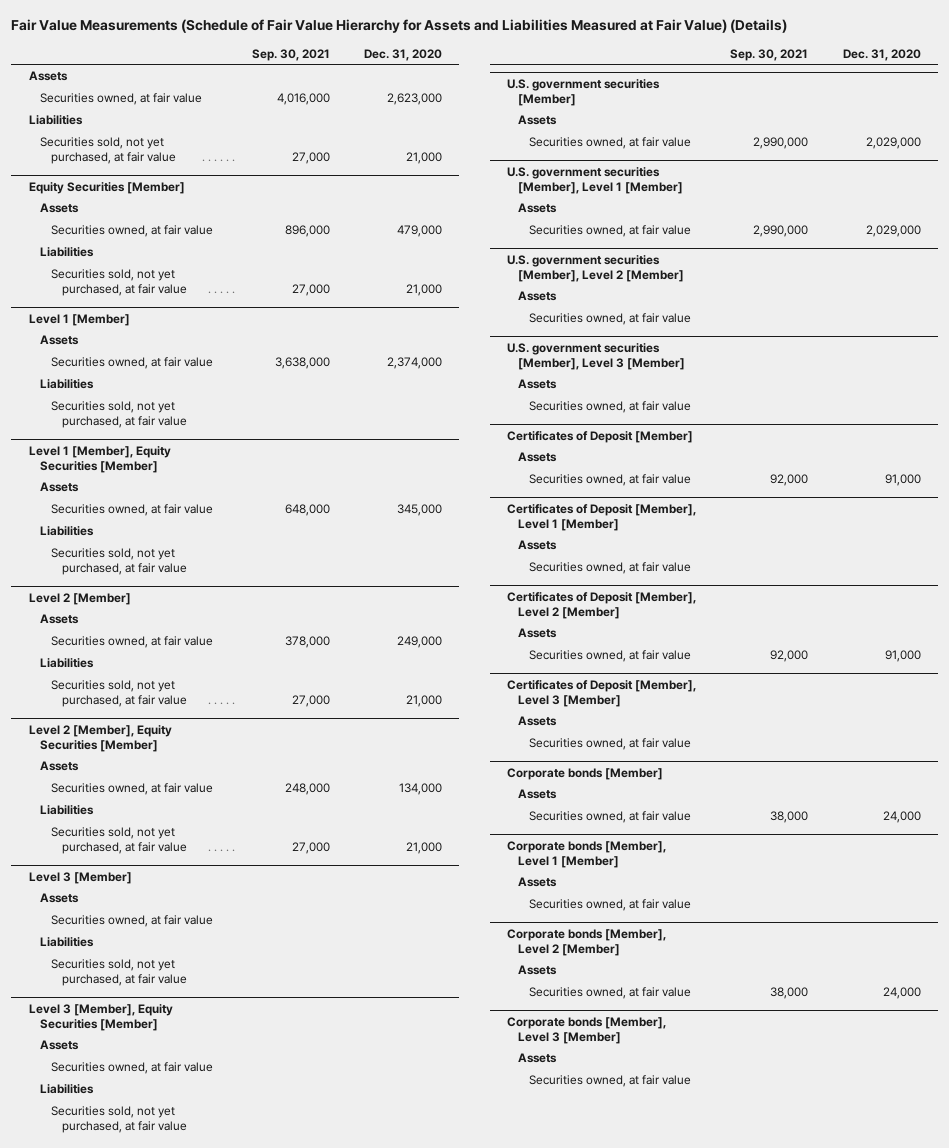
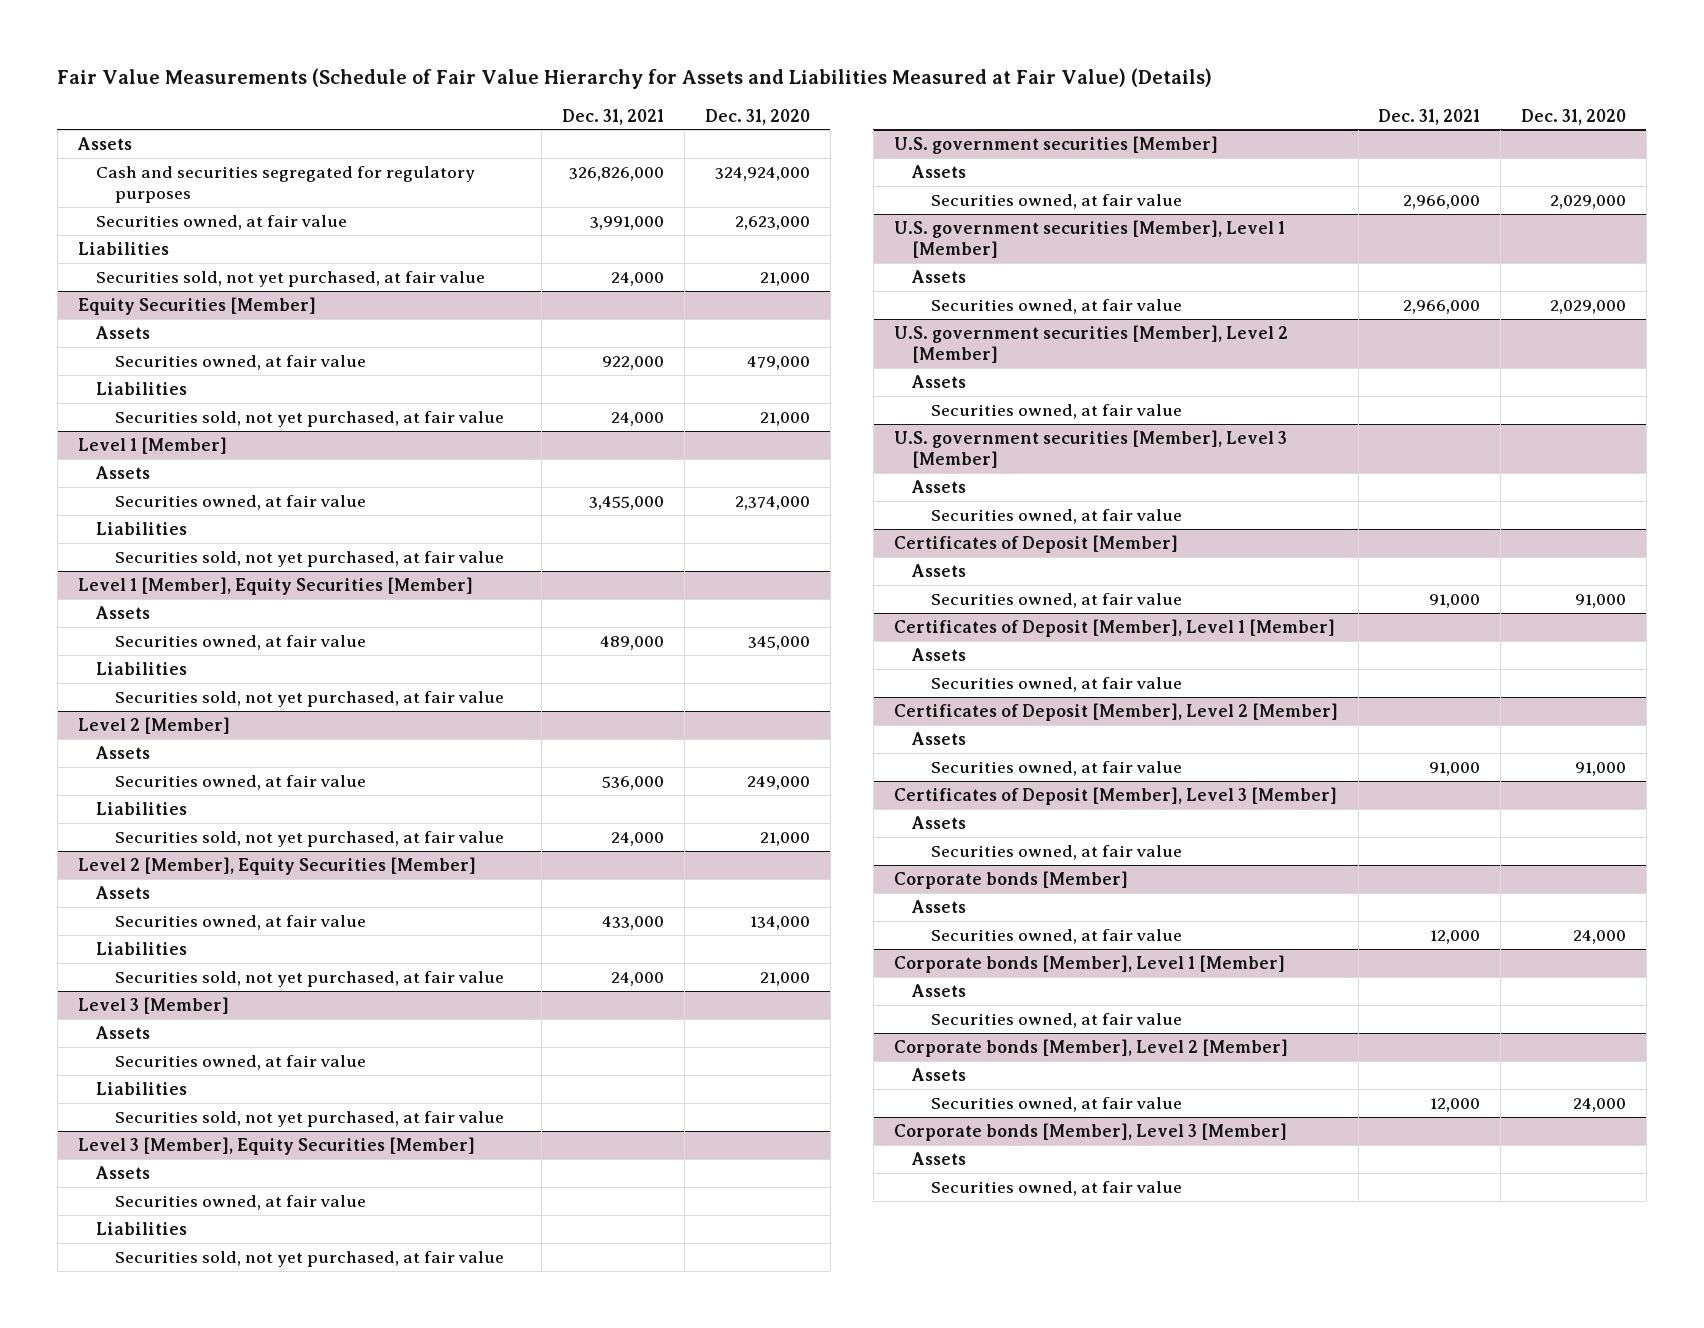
- | Sep. 30, 2021 | Dec. 31, 2020
+ | Dec. 31, 2021 | Dec. 31, 2020
+ Cash and securities segregated for regulatory purposes | 326,826,000 | 324,924,000

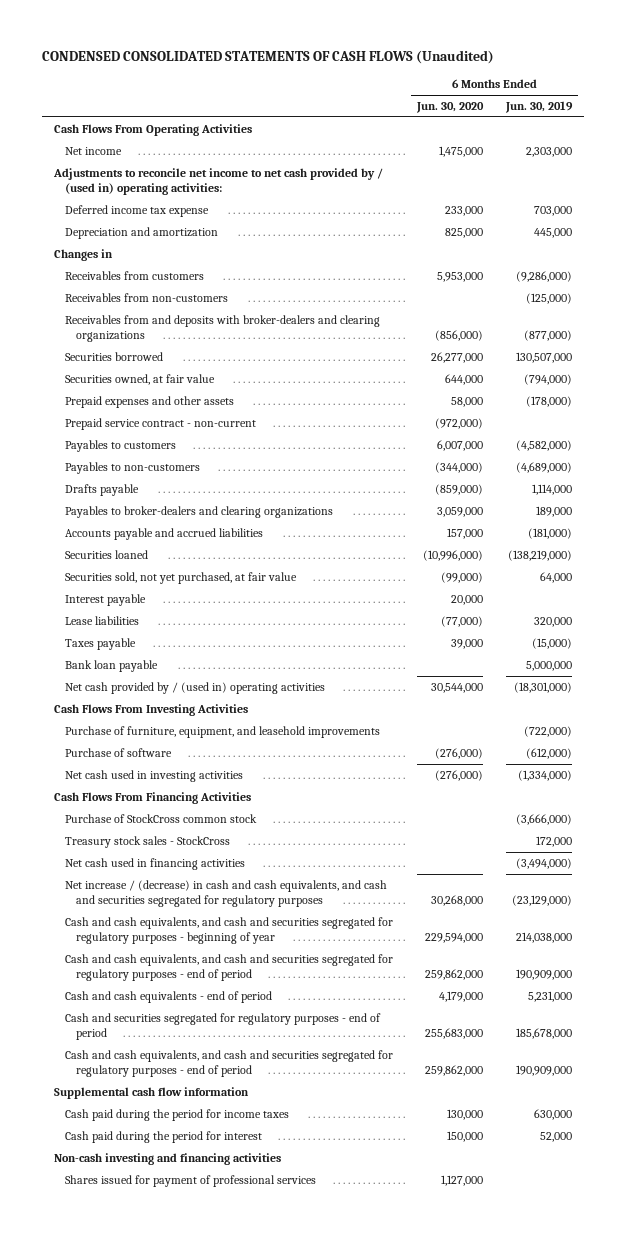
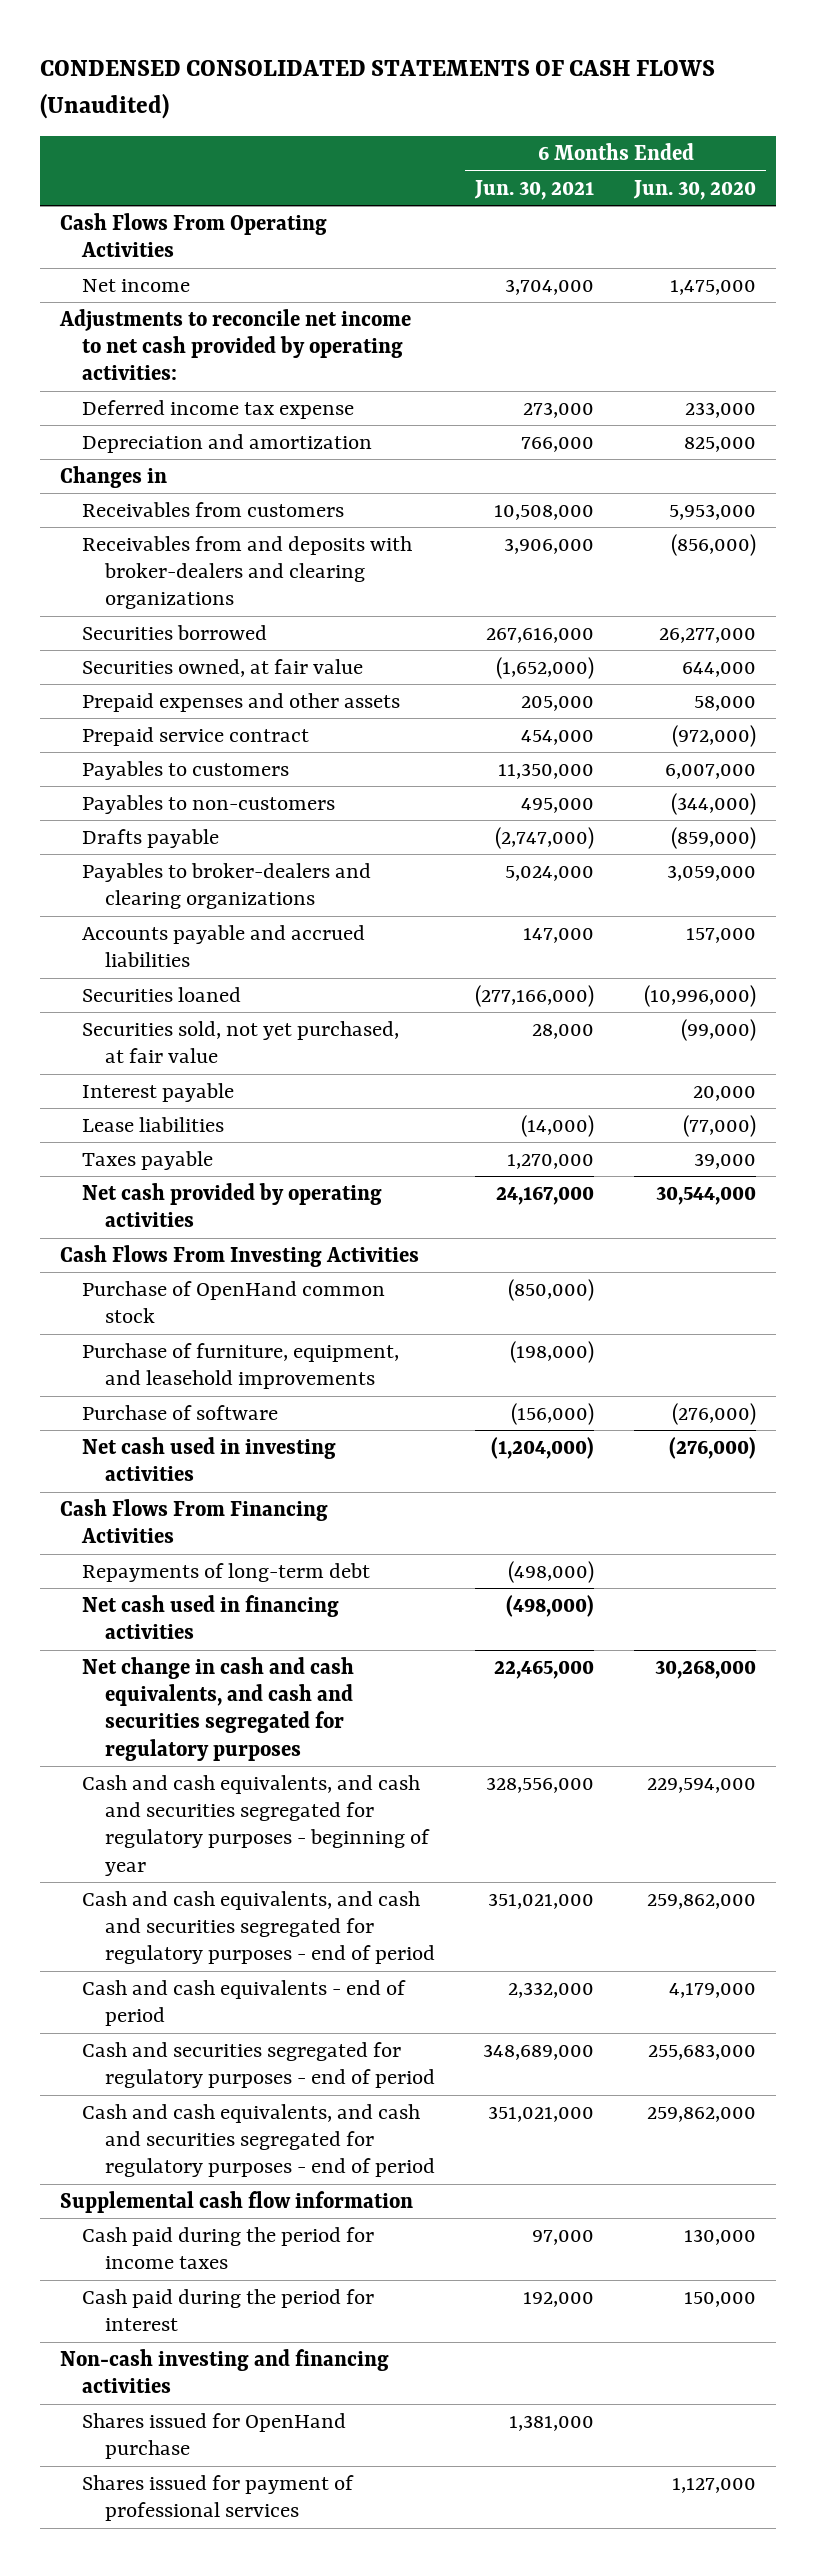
- | 6 Months Ended Jun. 30, 2020 | 6 Months Ended Jun. 30, 2019
+ | 6 Months Ended Jun. 30, 2021 | 6 Months Ended Jun. 30, 2020
- Adjustments to reconcile net income to net cash provided by / (used in) operating activities:
+ Adjustments to reconcile net income to net cash provided by operating activities:
- Receivables from non-customers | | (125,000)
- Prepaid service contract - non-current | (972,000) |
+ Prepaid service contract | 454,000 | (972,000)
- Bank loan payable | | 5,000,000
- Net cash provided by / (used in) operating activities | 30,544,000 | (18,301,000)
+ Net cash provided by operating activities | 24,167,000 | 30,544,000
+ Purchase of OpenHand common stock | (850,000) |
- Purchase of StockCross common stock | | (3,666,000)
- Treasury stock sales - StockCross | | 172,000
+ Repayments of long-term debt | (498,000) |
- Net increase / (decrease) in cash and cash equivalents, and cash and securities segregated for regulatory purposes | 30,268,000 | (23,129,000)
+ Net change in cash and cash equivalents, and cash and securities segregated for regulatory purposes | 22,465,000 | 30,268,000
+ Shares issued for OpenHand purchase | 1,381,000 |

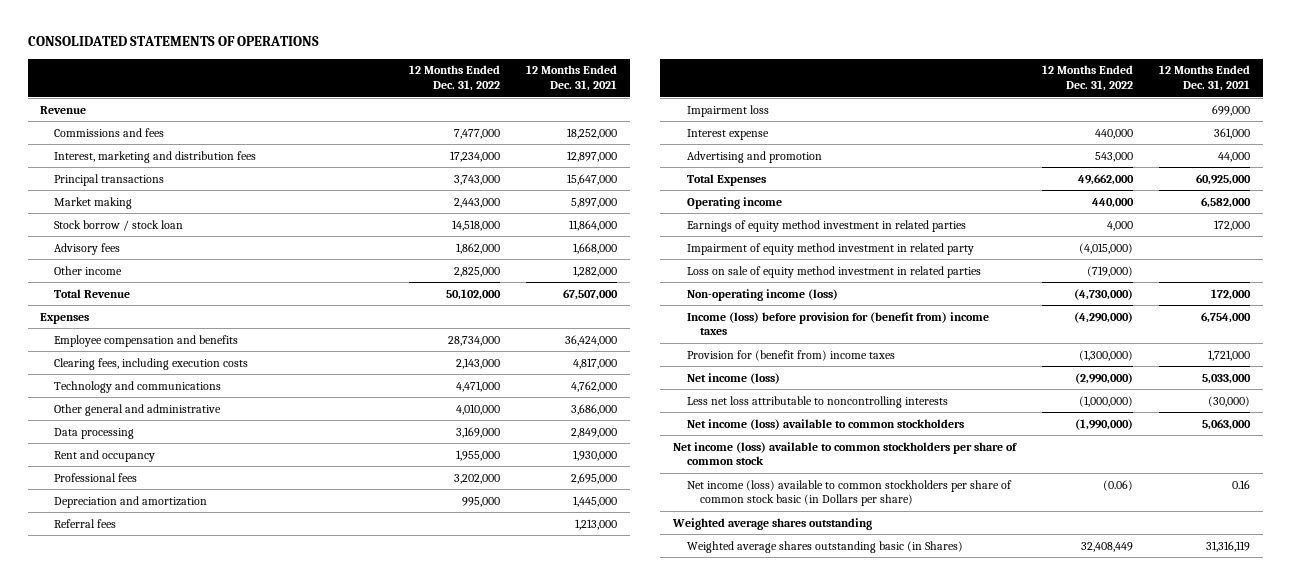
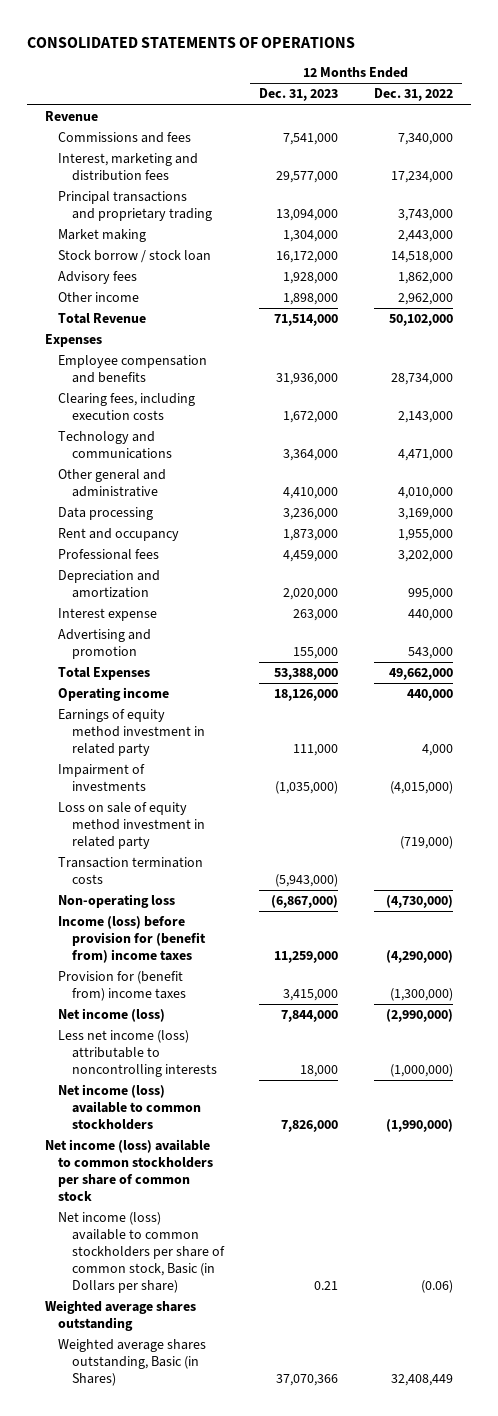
- | 12 Months Ended Dec. 31, 2022 | 12 Months Ended Dec. 31, 2021
+ | 12 Months Ended Dec. 31, 2023 | 12 Months Ended Dec. 31, 2022
- Commissions and fees | 7,477,000 | 18,252,000
+ Commissions and fees | 7,541,000 | 7,340,000
- Principal transactions | 3,743,000 | 15,647,000
+ Principal transactions and proprietary trading | 13,094,000 | 3,743,000
- Other income | 2,825,000 | 1,282,000
+ Other income | 1,898,000 | 2,962,000
- Referral fees | | 1,213,000
- Impairment loss | | 699,000
- Earnings of equity method investment in related parties | 4,000 | 172,000
- Impairment of equity method investment in related party | (4,015,000) |
- Loss on sale of equity method investment in related parties | (719,000) |
- Non-operating income (loss) | (4,730,000) | 172,000
+ Earnings of equity method investment in related party | 111,000 | 4,000
+ Impairment of investments | (1,035,000) | (4,015,000)
+ Loss on sale of equity method investment in related party | | (719,000)
+ Transaction termination costs | (5,943,000) |
+ Non-operating loss | (6,867,000) | (4,730,000)
- Less net loss attributable to noncontrolling interests | (1,000,000) | (30,000)
+ Less net income (loss) attributable to noncontrolling interests | 18,000 | (1,000,000)
- Net income (loss) available to common stockholders per share of common stock basic (in Dollars per share) | (0.06) | 0.16
+ Net income (loss) available to common stockholders per share of common stock, Basic (in Dollars per share) | 0.21 | (0.06)
- Weighted average shares outstanding basic (in Shares) | 32,408,449 | 31,316,119
+ Weighted average shares outstanding, Basic (in Shares) | 37,070,366 | 32,408,449

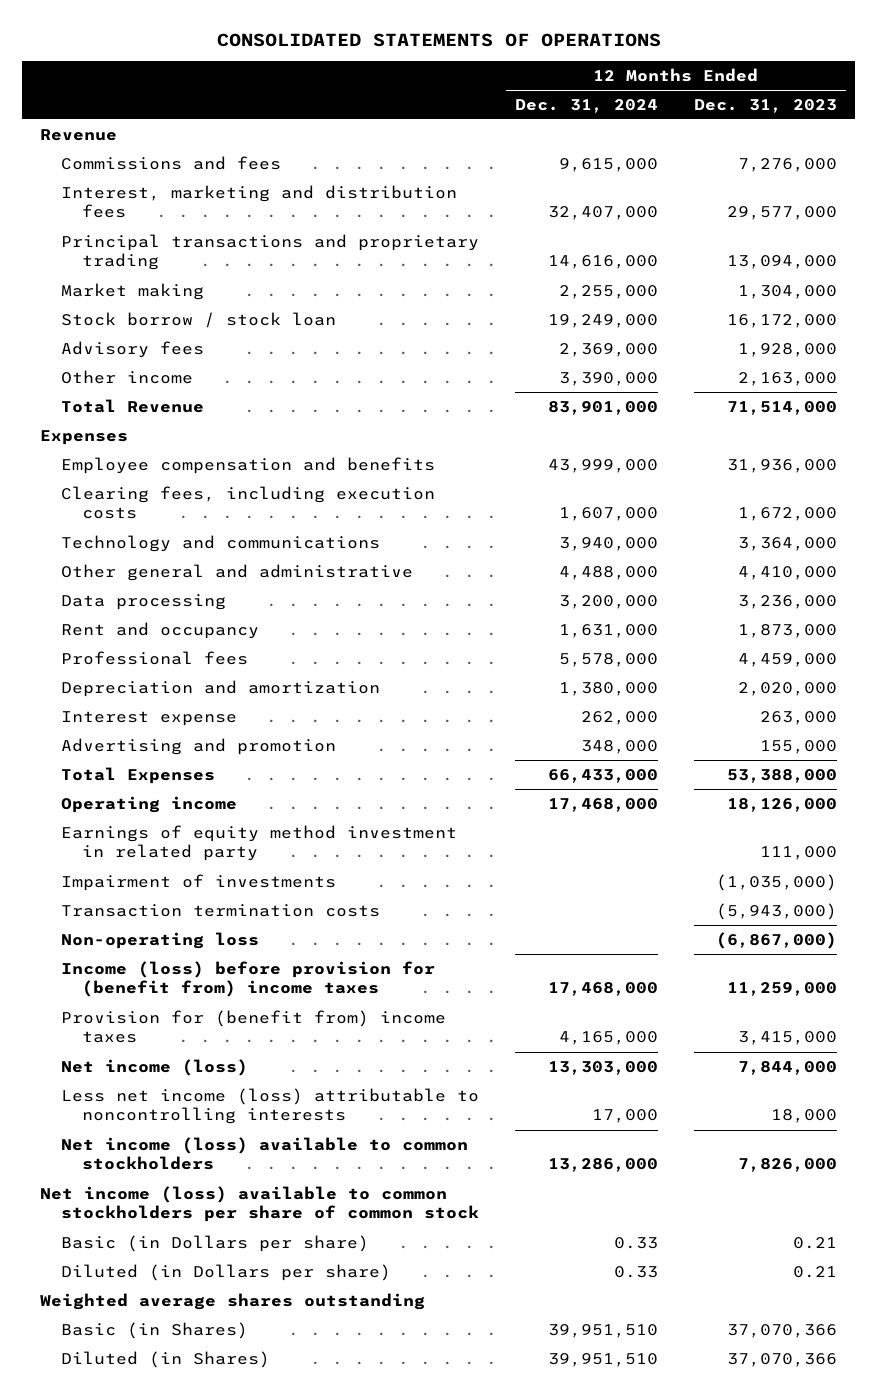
- | 12 Months Ended Dec. 31, 2023 | 12 Months Ended Dec. 31, 2022
+ | 12 Months Ended Dec. 31, 2024 | 12 Months Ended Dec. 31, 2023
- Commissions and fees | 7,541,000 | 7,340,000
+ Commissions and fees | 9,615,000 | 7,276,000
- Other income | 1,898,000 | 2,962,000
+ Other income | 3,390,000 | 2,163,000
- Loss on sale of equity method investment in related party | | (719,000)
- Net income (loss) available to common stockholders per share of common stock, Basic (in Dollars per share) | 0.21 | (0.06)
+ Basic (in Dollars per share) | 0.33 | 0.21
+ Diluted (in Dollars per share) | 0.33 | 0.21
- Weighted average shares outstanding, Basic (in Shares) | 37,070,366 | 32,408,449
+ Basic (in Shares) | 39,951,510 | 37,070,366
+ Diluted (in Shares) | 39,951,510 | 37,070,366

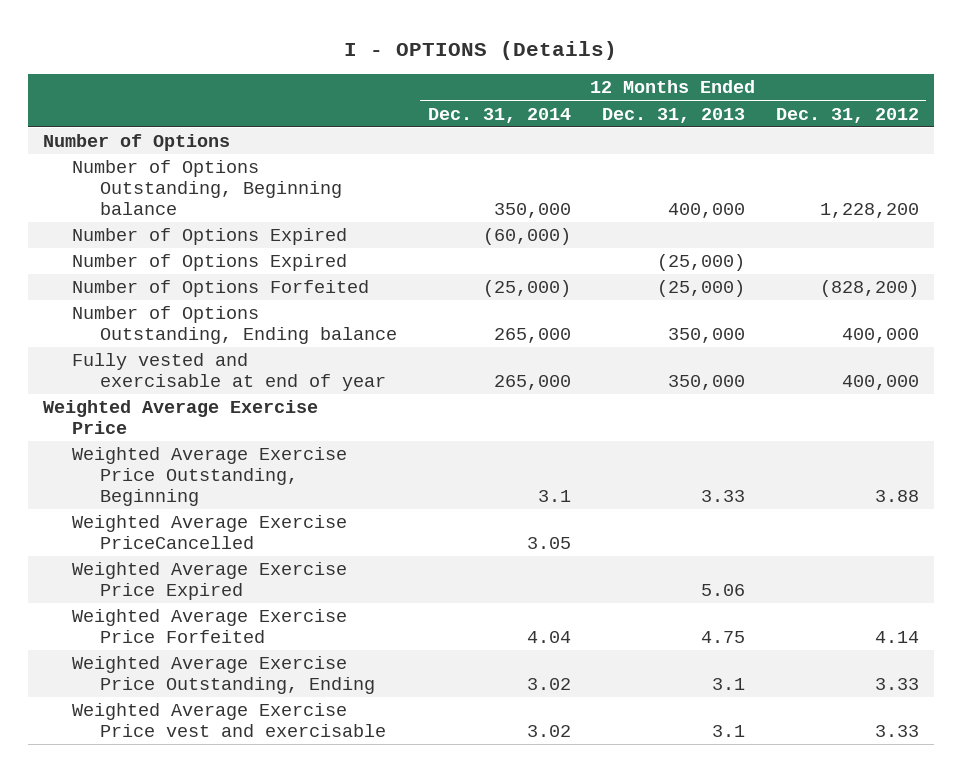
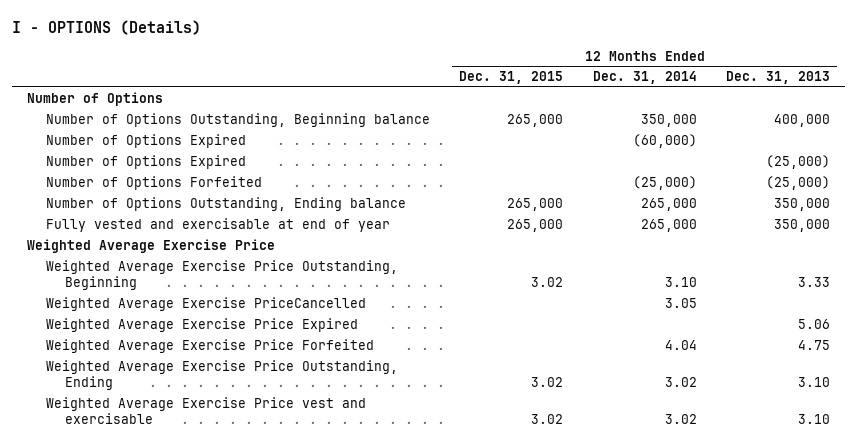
- | 12 Months Ended Dec. 31, 2014 | 12 Months Ended Dec. 31, 2013 | 12 Months Ended Dec. 31, 2012
+ | 12 Months Ended Dec. 31, 2015 | 12 Months Ended Dec. 31, 2014 | 12 Months Ended Dec. 31, 2013
- Weighted Average Exercise Price Outstanding, Beginning | 3.1 | 3.33 | 3.88
+ Weighted Average Exercise Price Outstanding, Beginning | 3.02 | 3.10 | 3.33
- Weighted Average Exercise Price Outstanding, Ending | 3.02 | 3.1 | 3.33
- Weighted Average Exercise Price vest and exercisable | 3.02 | 3.1 | 3.33
+ Weighted Average Exercise Price Outstanding, Ending | 3.02 | 3.02 | 3.10
+ Weighted Average Exercise Price vest and exercisable | 3.02 | 3.02 | 3.10

